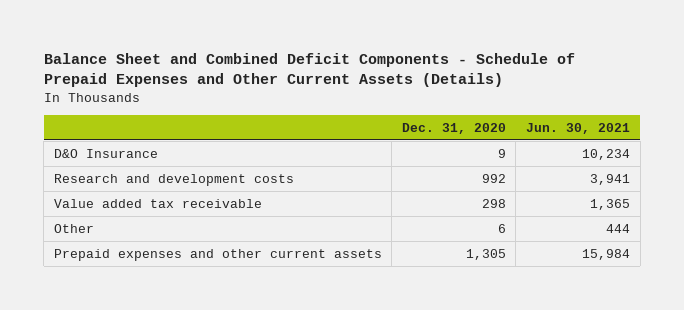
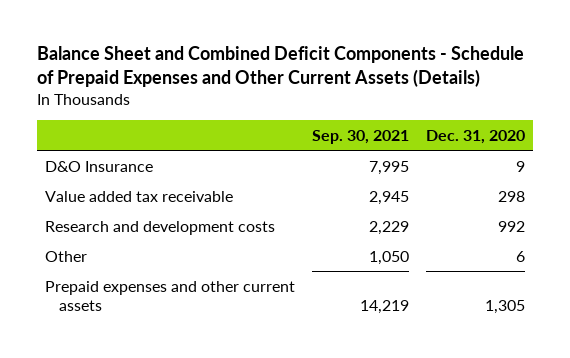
- | Dec. 31, 2020 | Jun. 30, 2021
+ | Sep. 30, 2021 | Dec. 31, 2020
moved down: Research and development costs | 2,229 | 992

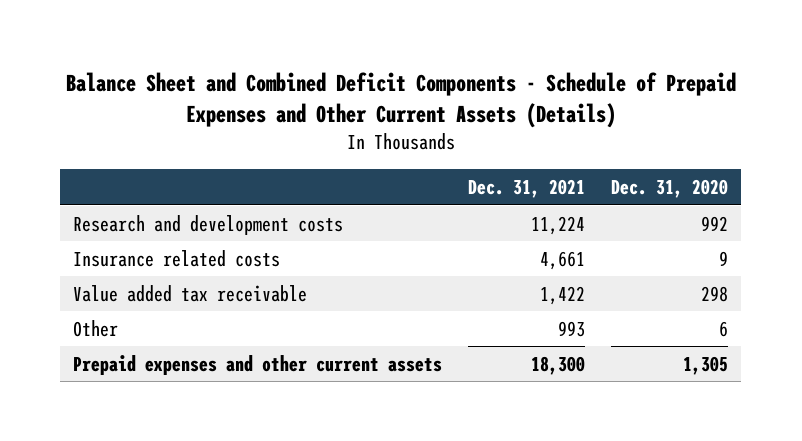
- | Sep. 30, 2021 | Dec. 31, 2020
+ | Dec. 31, 2021 | Dec. 31, 2020
- D&O Insurance | 7,995 | 9
+ Insurance related costs | 4,661 | 9
moved down: Value added tax receivable | 1,422 | 298

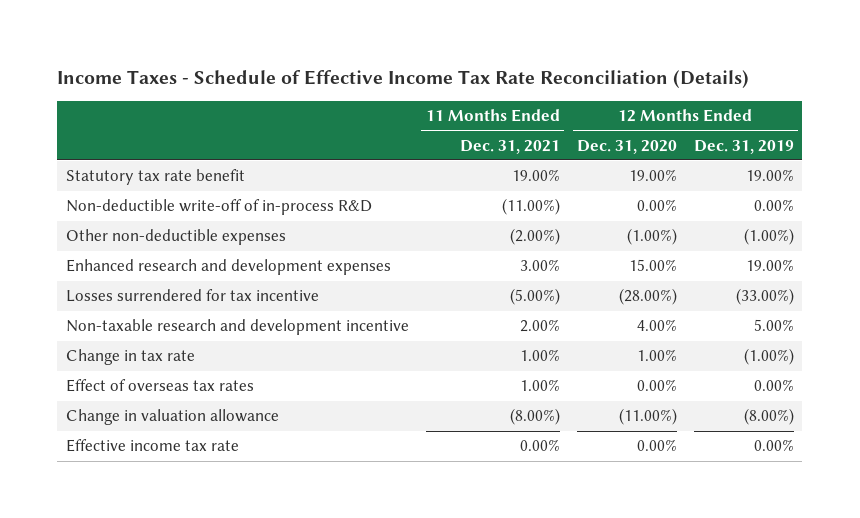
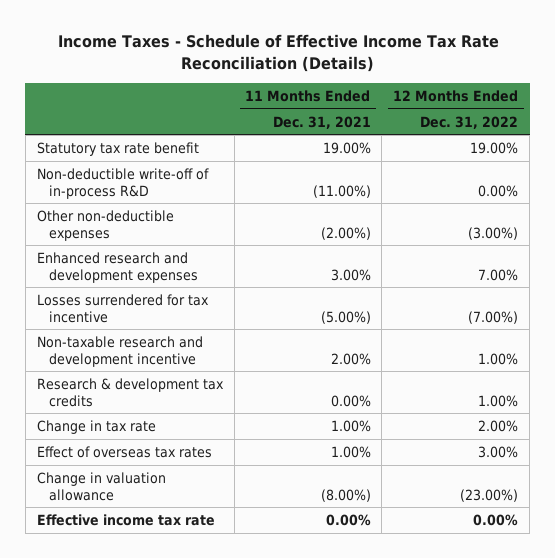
- | 11 Months Ended Dec. 31, 2021 | 12 Months Ended Dec. 31, 2020 | 12 Months Ended Dec. 31, 2019
+ | 11 Months Ended Dec. 31, 2021 | 12 Months Ended Dec. 31, 2022
+ Research & development tax credits | 0.00% | 1.00%

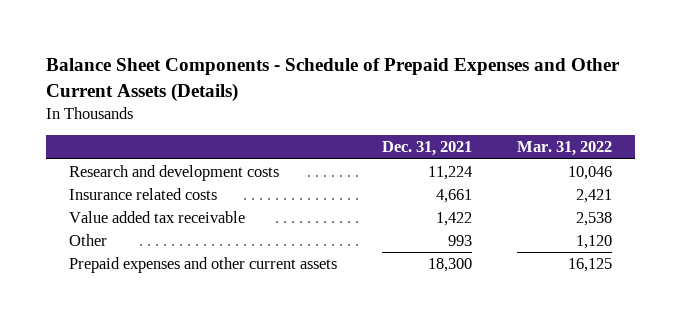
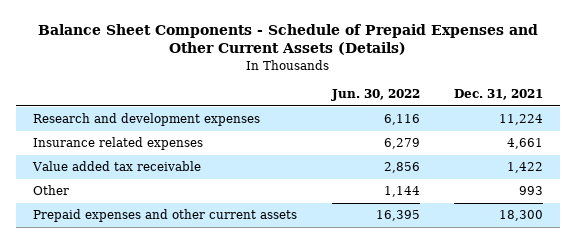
- | Dec. 31, 2021 | Mar. 31, 2022
+ | Jun. 30, 2022 | Dec. 31, 2021
- Research and development costs | 11,224 | 10,046
- Insurance related costs | 4,661 | 2,421
+ Research and development expenses | 6,116 | 11,224
+ Insurance related expenses | 6,279 | 4,661

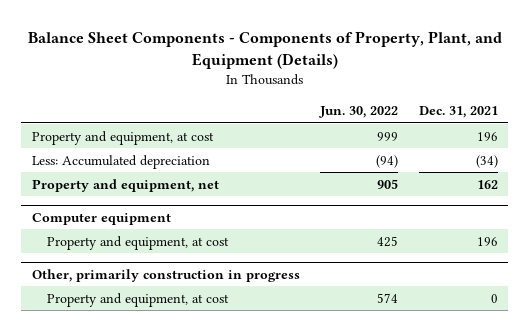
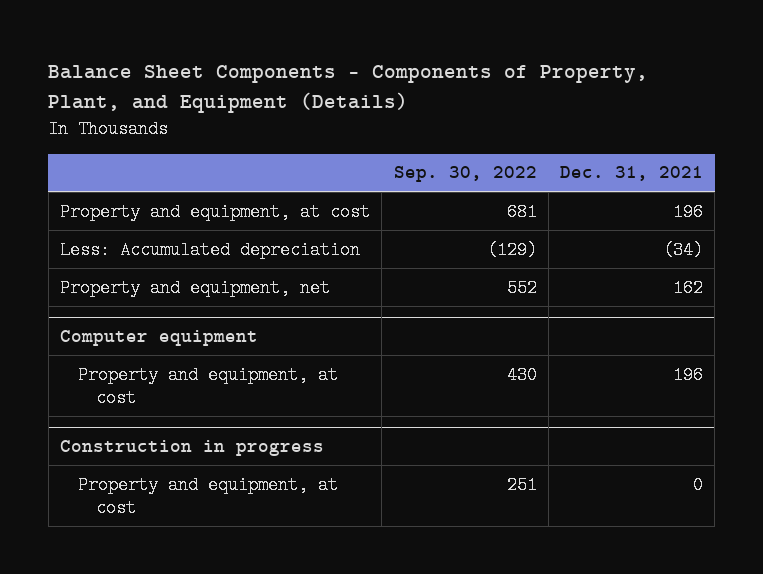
- | Jun. 30, 2022 | Dec. 31, 2021
+ | Sep. 30, 2022 | Dec. 31, 2021
- Other, primarily construction in progress
+ Construction in progress

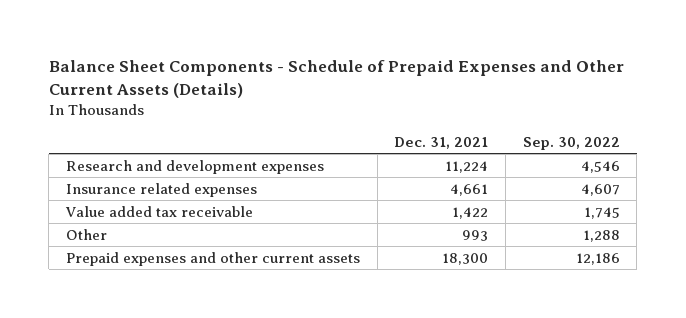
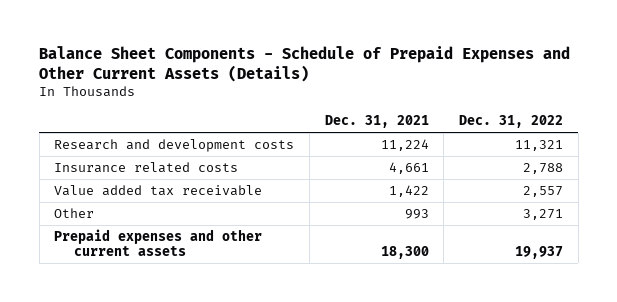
- | Dec. 31, 2021 | Sep. 30, 2022
+ | Dec. 31, 2021 | Dec. 31, 2022
- Research and development expenses | 11,224 | 4,546
- Insurance related expenses | 4,661 | 4,607
+ Research and development costs | 11,224 | 11,321
+ Insurance related costs | 4,661 | 2,788

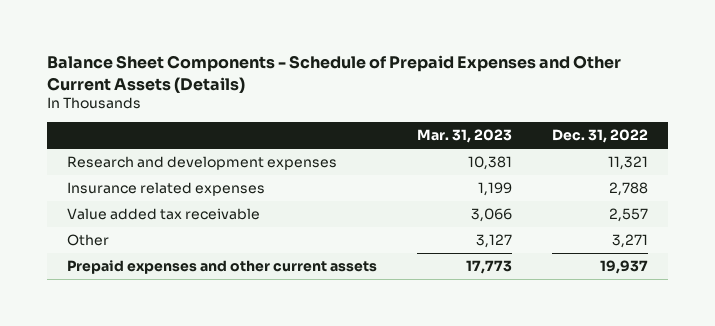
- | Dec. 31, 2021 | Dec. 31, 2022
+ | Mar. 31, 2023 | Dec. 31, 2022
- Research and development costs | 11,224 | 11,321
- Insurance related costs | 4,661 | 2,788
+ Research and development expenses | 10,381 | 11,321
+ Insurance related expenses | 1,199 | 2,788

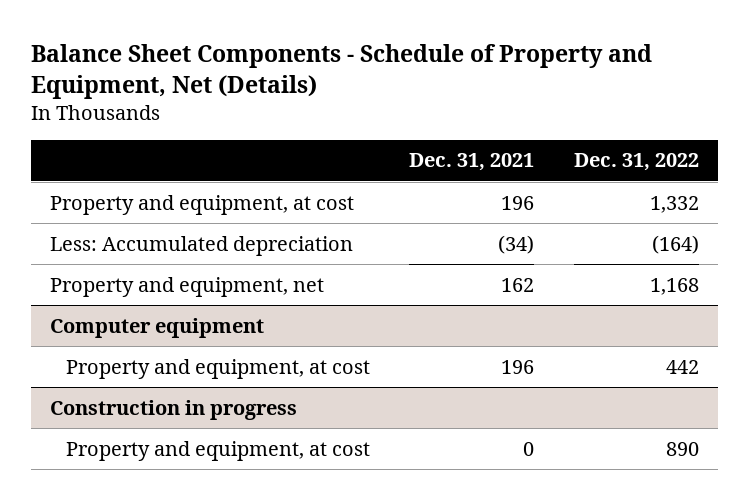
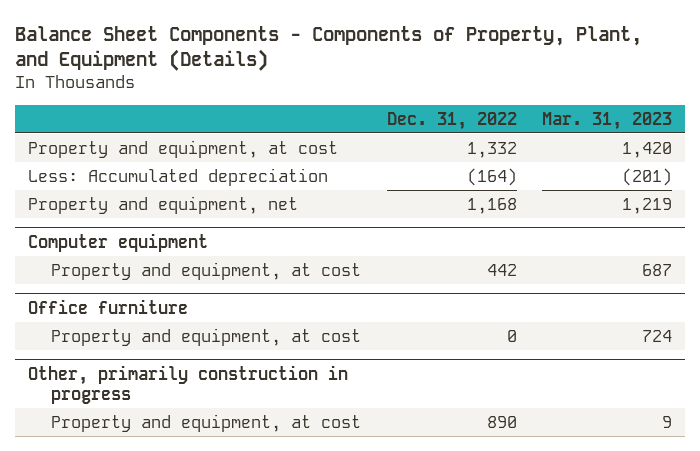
- Balance Sheet Components - Schedule of Property and Equipment, Net (Details)
+ Balance Sheet Components - Components of Property, Plant, and Equipment (Details)
- | Dec. 31, 2021 | Dec. 31, 2022
+ | Dec. 31, 2022 | Mar. 31, 2023
- Construction in progress
+ Office furniture
+ Property and equipment, at cost | 0 | 724
+ Other, primarily construction in progress

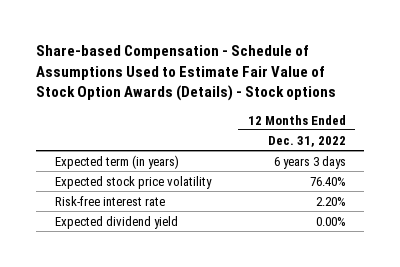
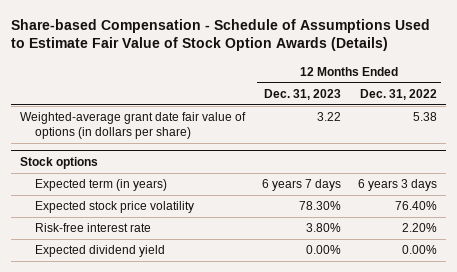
- Share-based Compensation - Schedule of Assumptions Used to Estimate Fair Value of Stock Option Awards (Details) - Stock options
+ Share-based Compensation - Schedule of Assumptions Used to Estimate Fair Value of Stock Option Awards (Details)
- | 12 Months Ended Dec. 31, 2022
+ | 12 Months Ended Dec. 31, 2023 | 12 Months Ended Dec. 31, 2022
+ Weighted-average grant date fair value of options (in dollars per share) | 3.22 | 5.38
+ Stock options

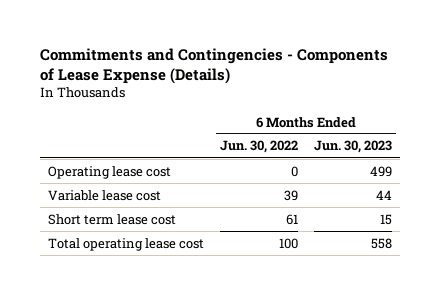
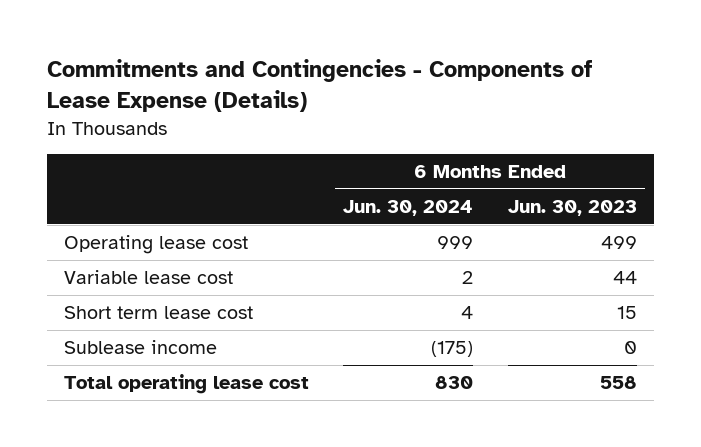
- | 6 Months Ended Jun. 30, 2022 | 6 Months Ended Jun. 30, 2023
+ | 6 Months Ended Jun. 30, 2024 | 6 Months Ended Jun. 30, 2023
+ Sublease income | (175) | 0

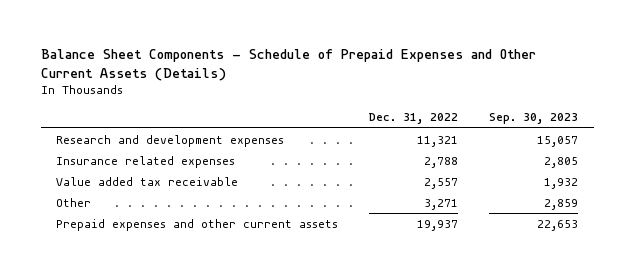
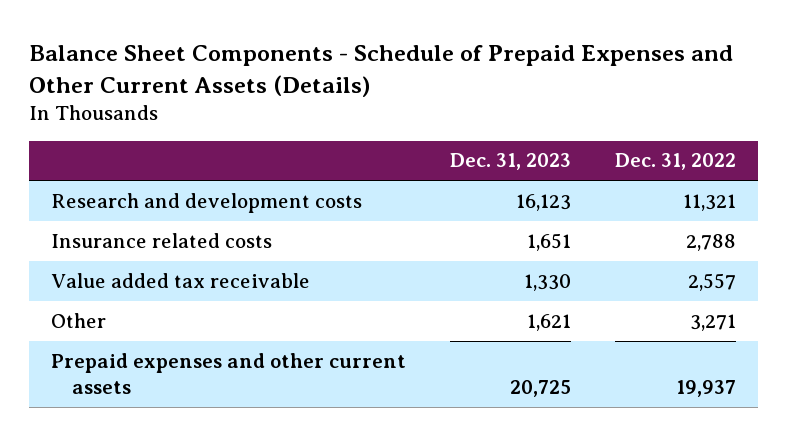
- | Dec. 31, 2022 | Sep. 30, 2023
+ | Dec. 31, 2023 | Dec. 31, 2022
- Research and development expenses | 11,321 | 15,057
- Insurance related expenses | 2,788 | 2,805
+ Research and development costs | 16,123 | 11,321
+ Insurance related costs | 1,651 | 2,788

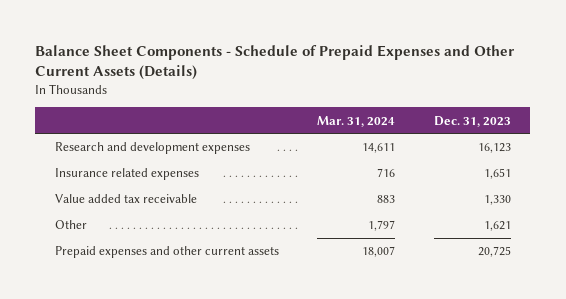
- | Dec. 31, 2023 | Dec. 31, 2022
+ | Mar. 31, 2024 | Dec. 31, 2023
- Research and development costs | 16,123 | 11,321
- Insurance related costs | 1,651 | 2,788
+ Research and development expenses | 14,611 | 16,123
+ Insurance related expenses | 716 | 1,651

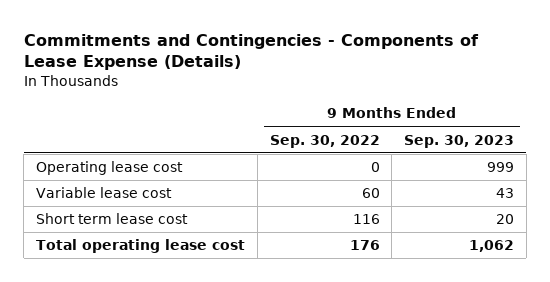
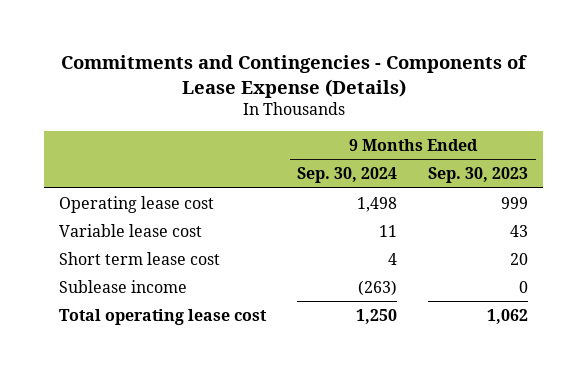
- | 9 Months Ended Sep. 30, 2022 | 9 Months Ended Sep. 30, 2023
+ | 9 Months Ended Sep. 30, 2024 | 9 Months Ended Sep. 30, 2023
+ Sublease income | (263) | 0

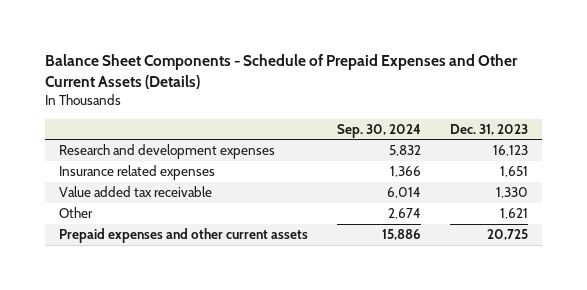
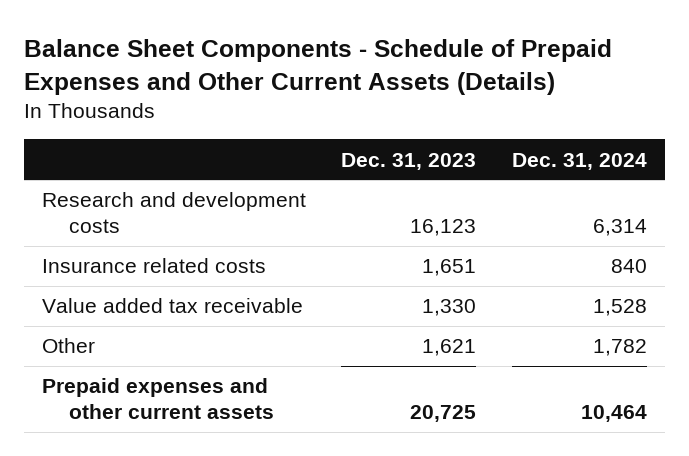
- | Sep. 30, 2024 | Dec. 31, 2023
+ | Dec. 31, 2023 | Dec. 31, 2024
- Research and development expenses | 5,832 | 16,123
- Insurance related expenses | 1,366 | 1,651
+ Research and development costs | 16,123 | 6,314
+ Insurance related costs | 1,651 | 840

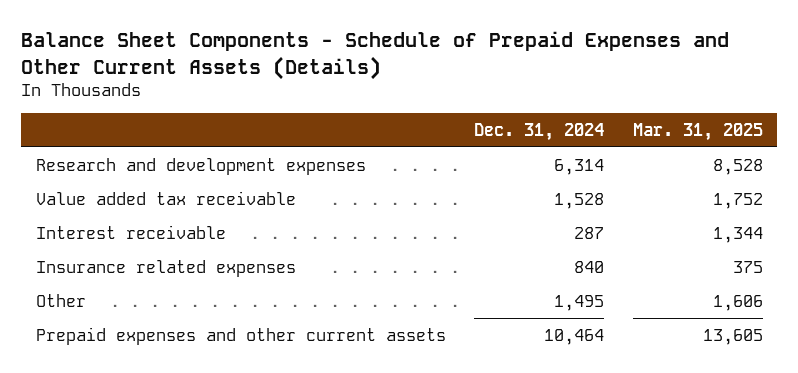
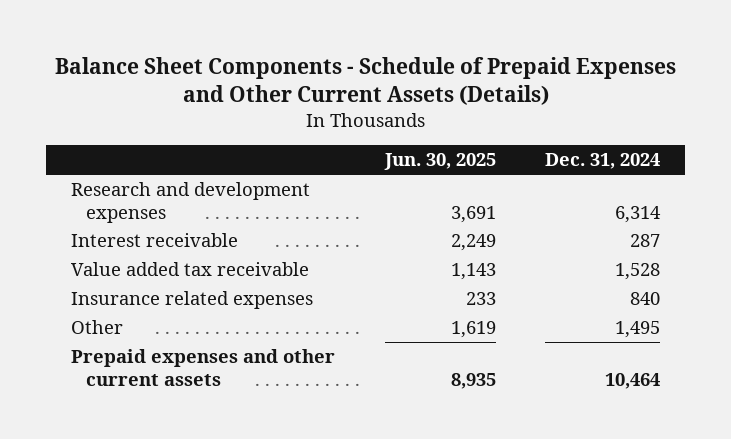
- | Dec. 31, 2024 | Mar. 31, 2025
+ | Jun. 30, 2025 | Dec. 31, 2024
moved down: Value added tax receivable | 1,143 | 1,528

